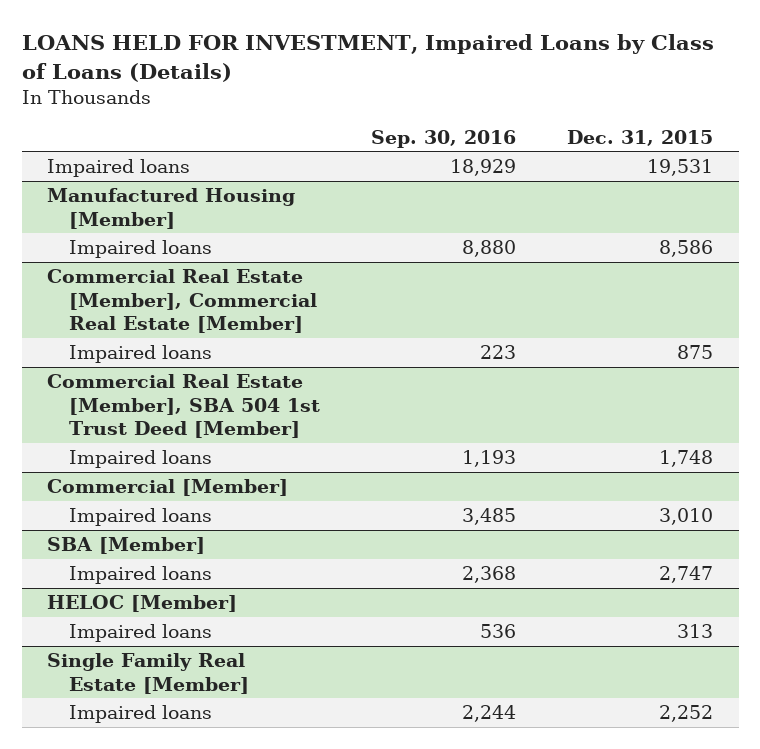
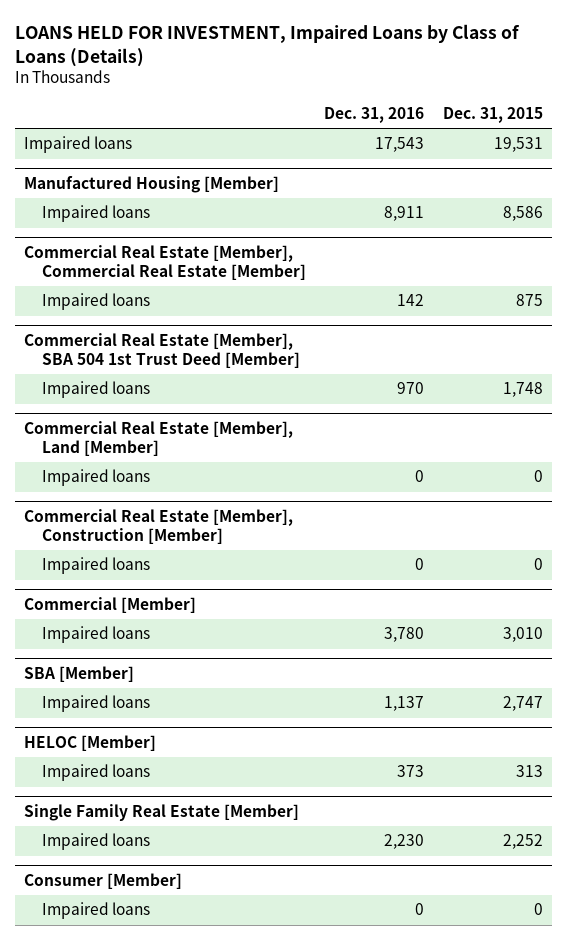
- | Sep. 30, 2016 | Dec. 31, 2015
+ | Dec. 31, 2016 | Dec. 31, 2015
+ Commercial Real Estate [Member], Land [Member]
+ Impaired loans | 0 | 0
+ Commercial Real Estate [Member], Construction [Member]
+ Impaired loans | 0 | 0
+ Consumer [Member]
+ Impaired loans | 0 | 0

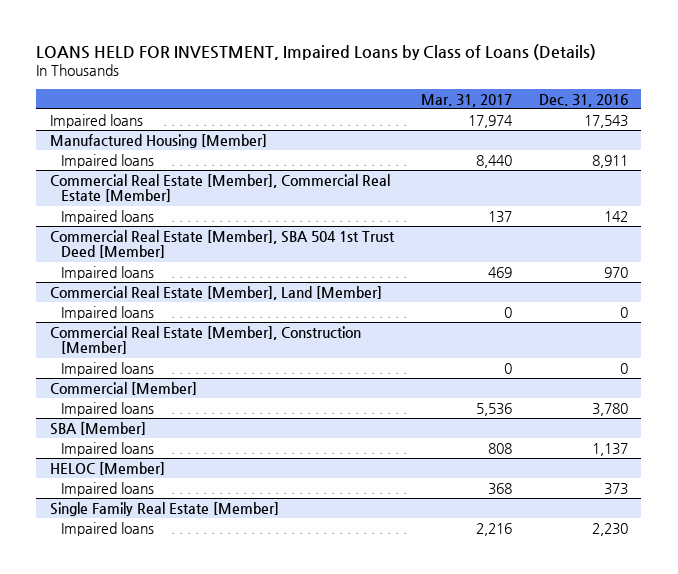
- | Dec. 31, 2016 | Dec. 31, 2015
+ | Mar. 31, 2017 | Dec. 31, 2016
- Consumer [Member]
- Impaired loans | 0 | 0

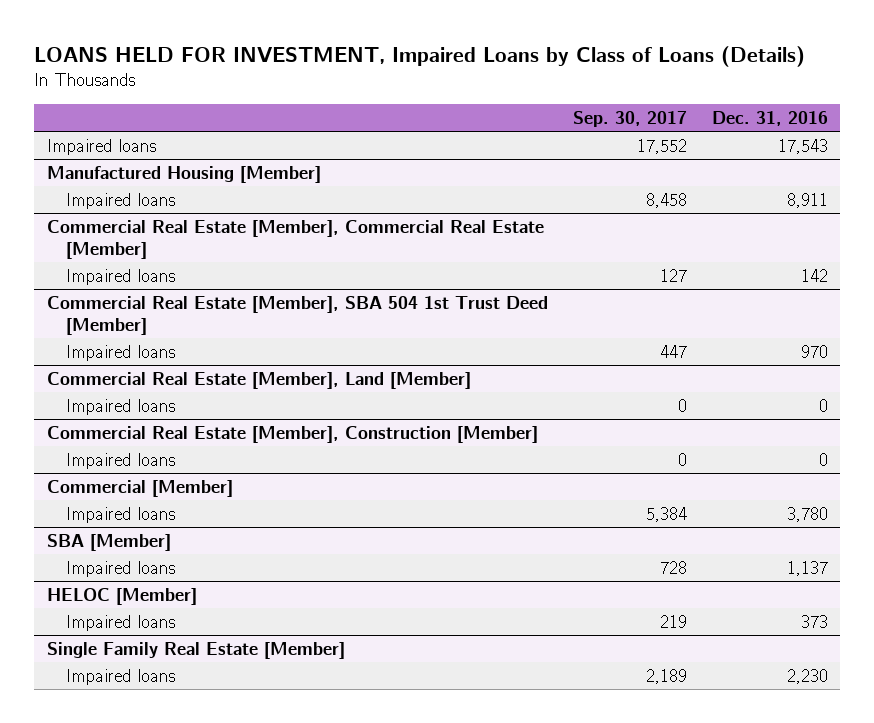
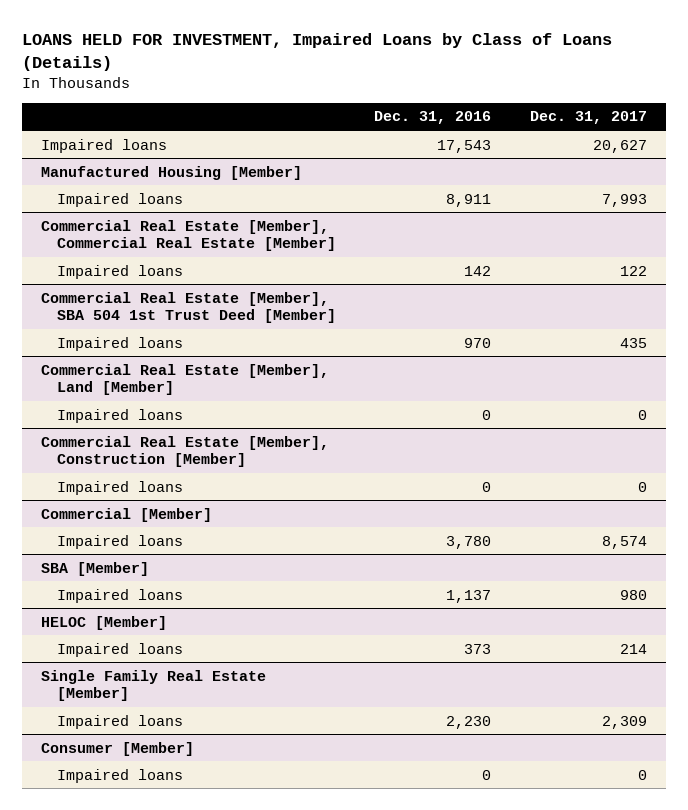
- | Sep. 30, 2017 | Dec. 31, 2016
+ | Dec. 31, 2016 | Dec. 31, 2017
+ Consumer [Member]
+ Impaired loans | 0 | 0

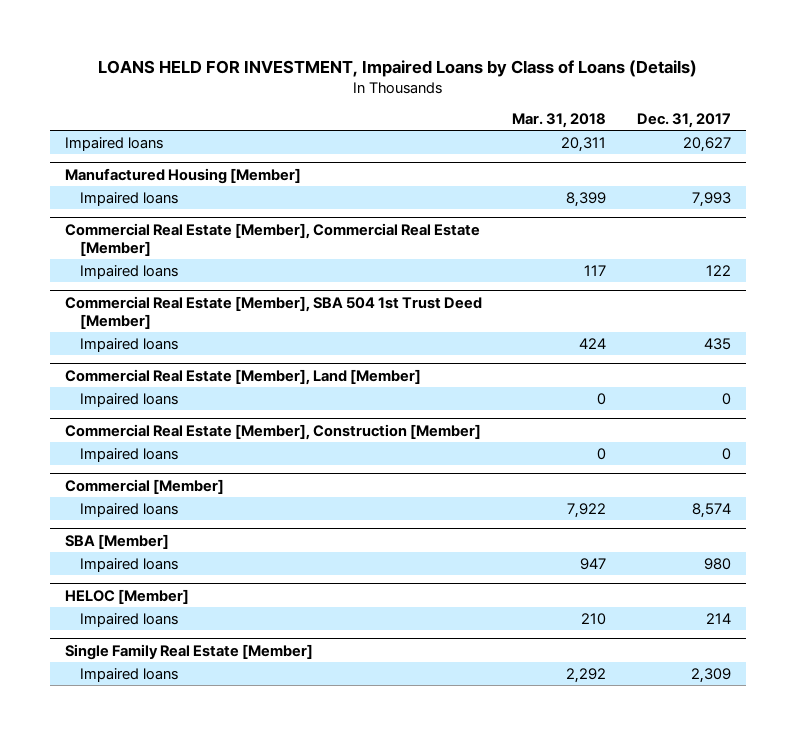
- | Dec. 31, 2016 | Dec. 31, 2017
+ | Mar. 31, 2018 | Dec. 31, 2017
- Consumer [Member]
- Impaired loans | 0 | 0

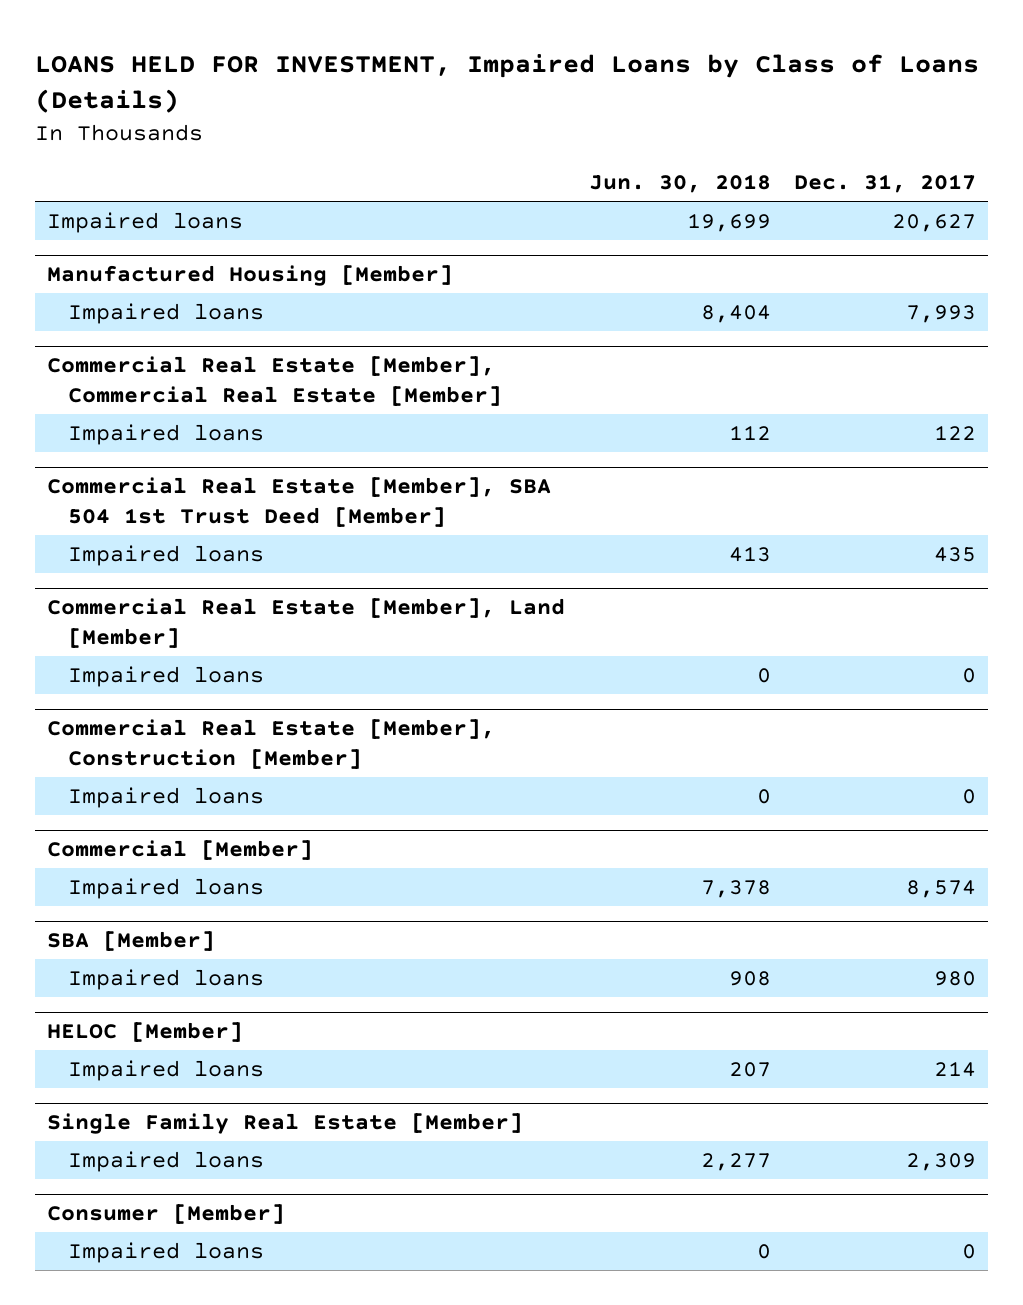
- | Mar. 31, 2018 | Dec. 31, 2017
+ | Jun. 30, 2018 | Dec. 31, 2017
+ Consumer [Member]
+ Impaired loans | 0 | 0

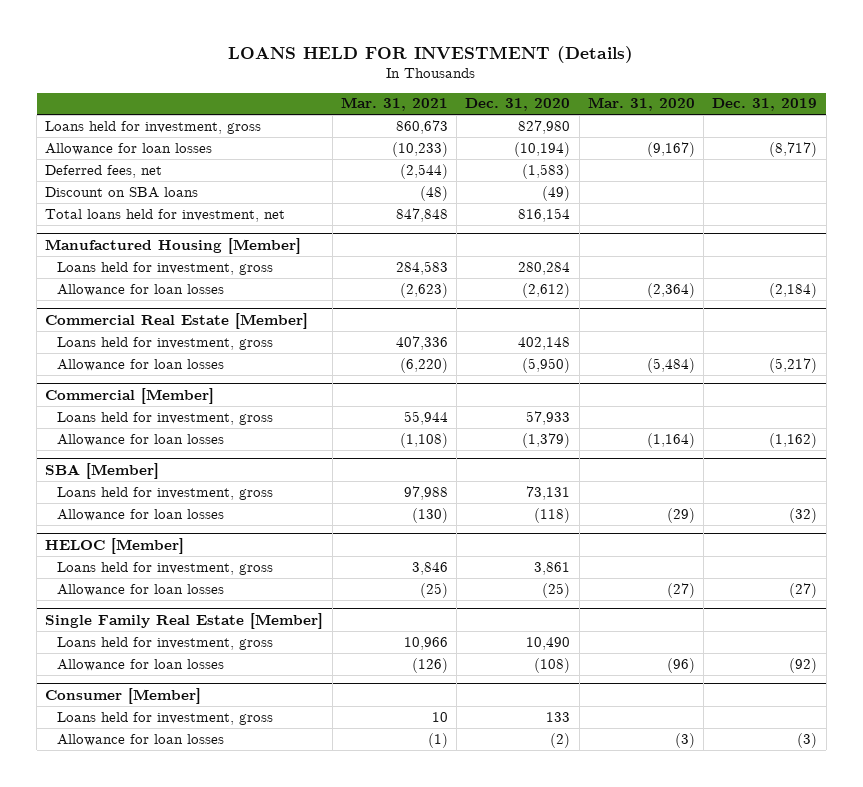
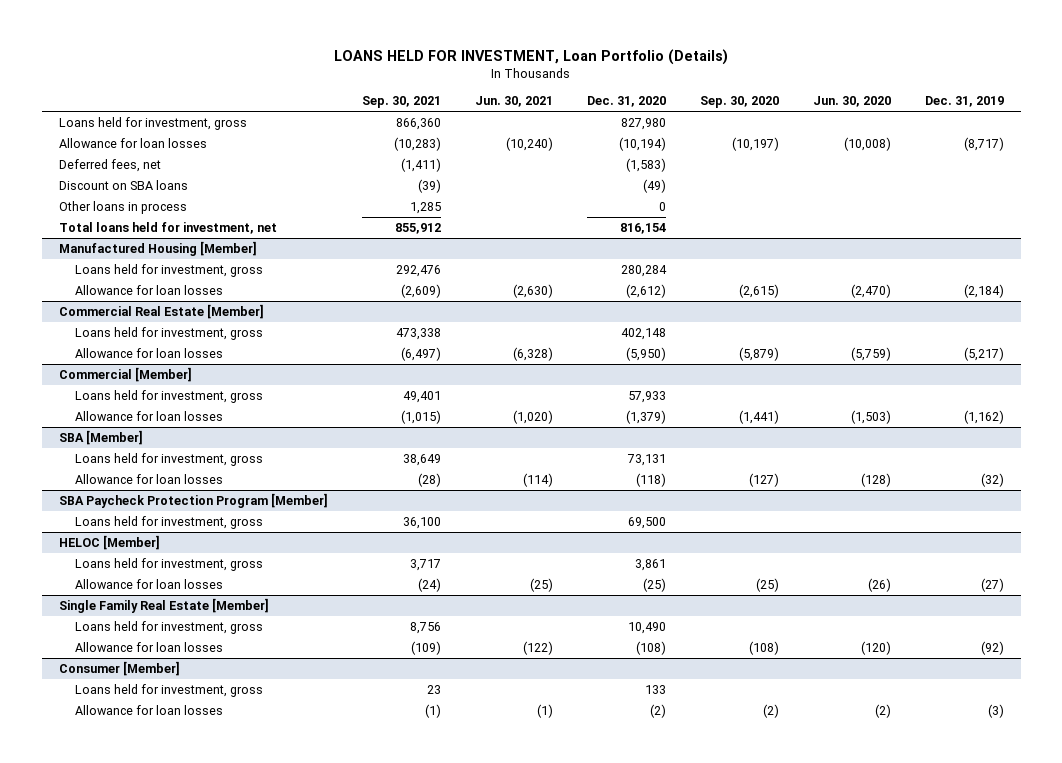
- LOANS HELD FOR INVESTMENT (Details)
+ LOANS HELD FOR INVESTMENT, Loan Portfolio (Details)
- | Mar. 31, 2021 | Dec. 31, 2020 | Mar. 31, 2020 | Dec. 31, 2019
+ | Sep. 30, 2021 | Jun. 30, 2021 | Dec. 31, 2020 | Sep. 30, 2020 | Jun. 30, 2020 | Dec. 31, 2019
+ Other loans in process | 1,285 | | 0 | | |
+ SBA Paycheck Protection Program [Member]
+ Loans held for investment, gross | 36,100 | | 69,500 | | |

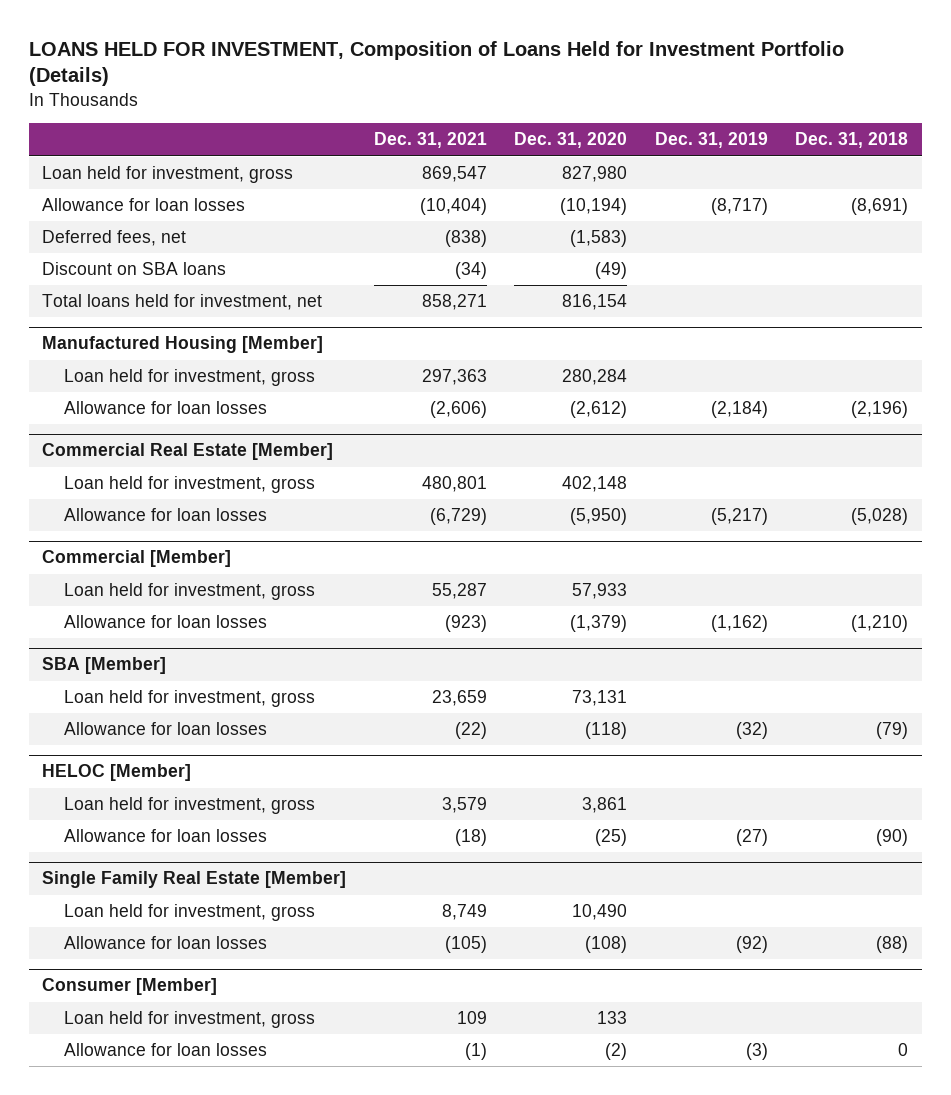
- LOANS HELD FOR INVESTMENT, Loan Portfolio (Details)
+ LOANS HELD FOR INVESTMENT, Composition of Loans Held for Investment Portfolio (Details)
- | Sep. 30, 2021 | Jun. 30, 2021 | Dec. 31, 2020 | Sep. 30, 2020 | Jun. 30, 2020 | Dec. 31, 2019
+ | Dec. 31, 2021 | Dec. 31, 2020 | Dec. 31, 2019 | Dec. 31, 2018
- Loans held for investment, gross | 866,360 | | 827,980 | | |
+ Loan held for investment, gross | 869,547 | 827,980 | |
- Other loans in process | 1,285 | | 0 | | |
@ Manufactured Housing [Member]
- Loans held for investment, gross | 292,476 | | 280,284 | | |
+ Loan held for investment, gross | 297,363 | 280,284 | |
@ Commercial Real Estate [Member]
- Loans held for investment, gross | 473,338 | | 402,148 | | |
+ Loan held for investment, gross | 480,801 | 402,148 | |
@ Commercial [Member]
- Loans held for investment, gross | 49,401 | | 57,933 | | |
+ Loan held for investment, gross | 55,287 | 57,933 | |
@ SBA [Member]
- Loans held for investment, gross | 38,649 | | 73,131 | | |
+ Loan held for investment, gross | 23,659 | 73,131 | |
- SBA Paycheck Protection Program [Member]
- Loans held for investment, gross | 36,100 | | 69,500 | | |
@ HELOC [Member]
- Loans held for investment, gross | 3,717 | | 3,861 | | |
+ Loan held for investment, gross | 3,579 | 3,861 | |
@ Single Family Real Estate [Member]
- Loans held for investment, gross | 8,756 | | 10,490 | | |
+ Loan held for investment, gross | 8,749 | 10,490 | |
@ Consumer [Member]
- Loans held for investment, gross | 23 | | 133 | | |
+ Loan held for investment, gross | 109 | 133 | |

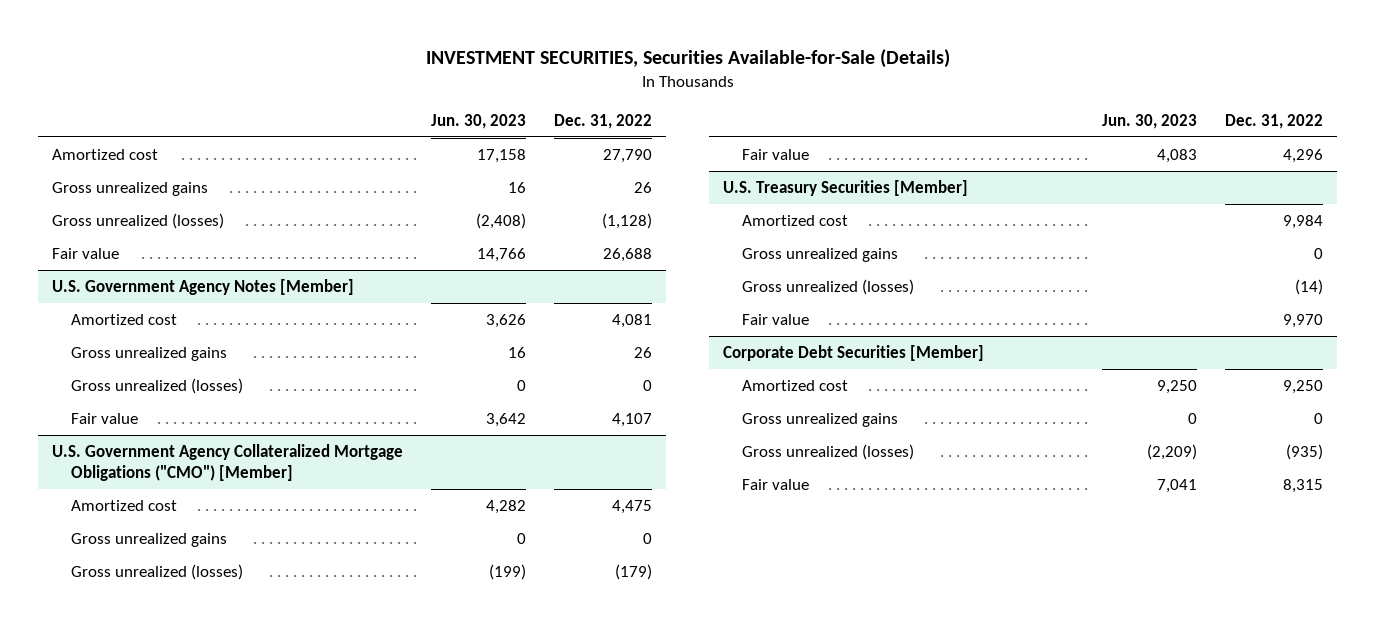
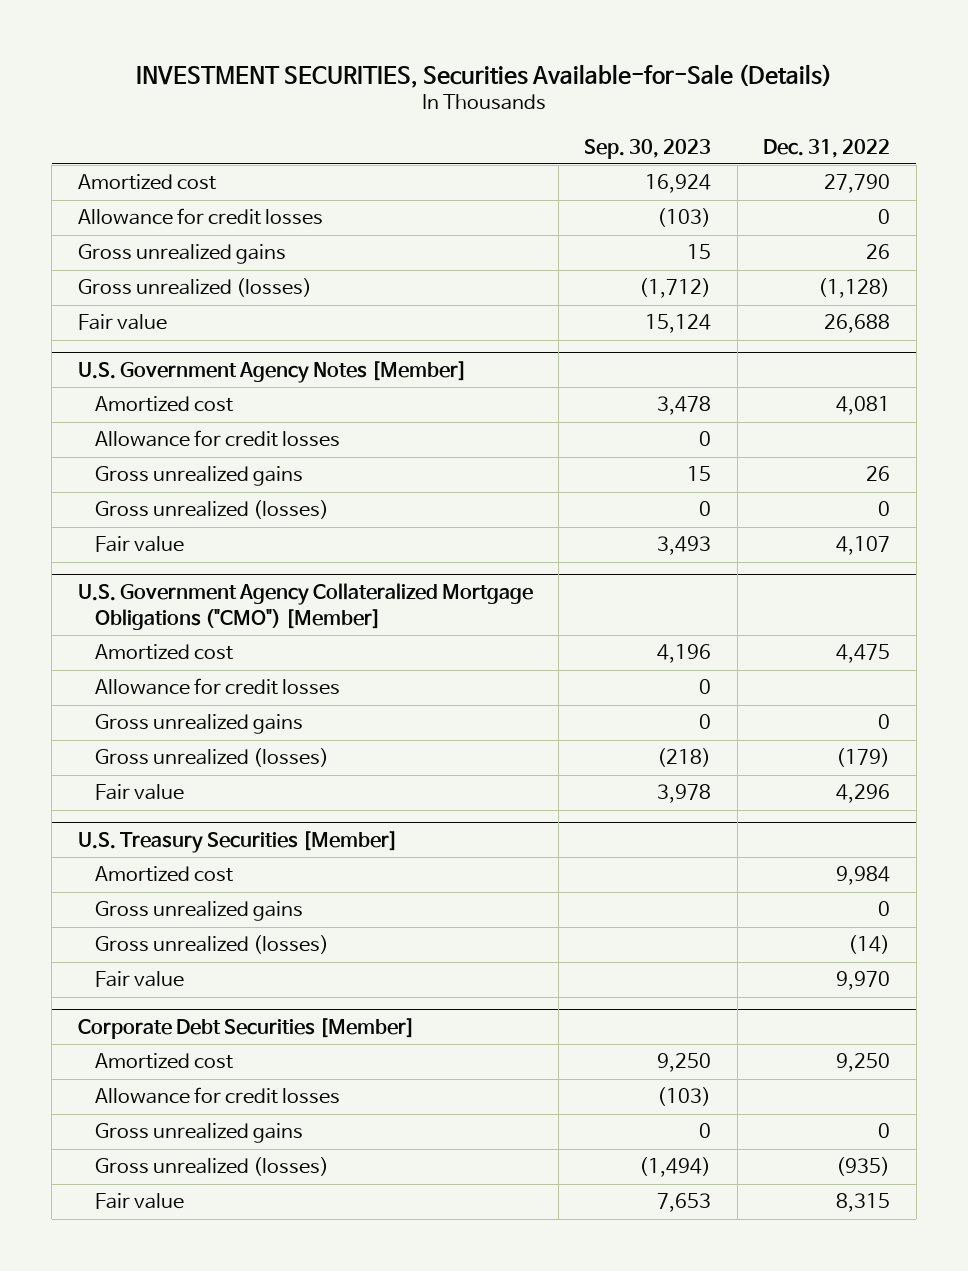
- | Jun. 30, 2023 | Dec. 31, 2022
+ | Sep. 30, 2023 | Dec. 31, 2022
+ Allowance for credit losses | (103) | 0
@ U.S. Government Agency Notes [Member]
+ Allowance for credit losses | 0 |
@ U.S. Government Agency Collateralized Mortgage Obligations ("CMO") [Member]
+ Allowance for credit losses | 0 |
@ Corporate Debt Securities [Member]
+ Allowance for credit losses | (103) |

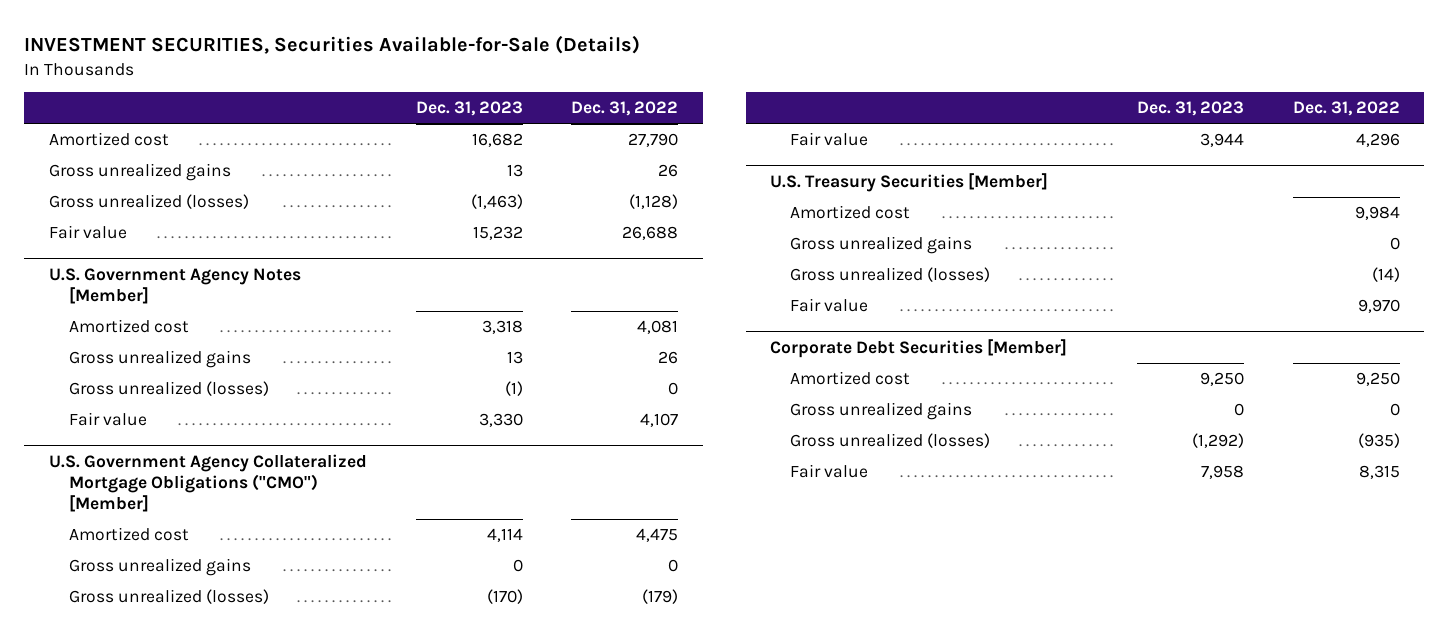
- | Sep. 30, 2023 | Dec. 31, 2022
+ | Dec. 31, 2023 | Dec. 31, 2022
- Allowance for credit losses | (103) | 0
@ U.S. Government Agency Notes [Member]
- Allowance for credit losses | 0 |
@ U.S. Government Agency Collateralized Mortgage Obligations ("CMO") [Member]
- Allowance for credit losses | 0 |
@ Corporate Debt Securities [Member]
- Allowance for credit losses | (103) |

